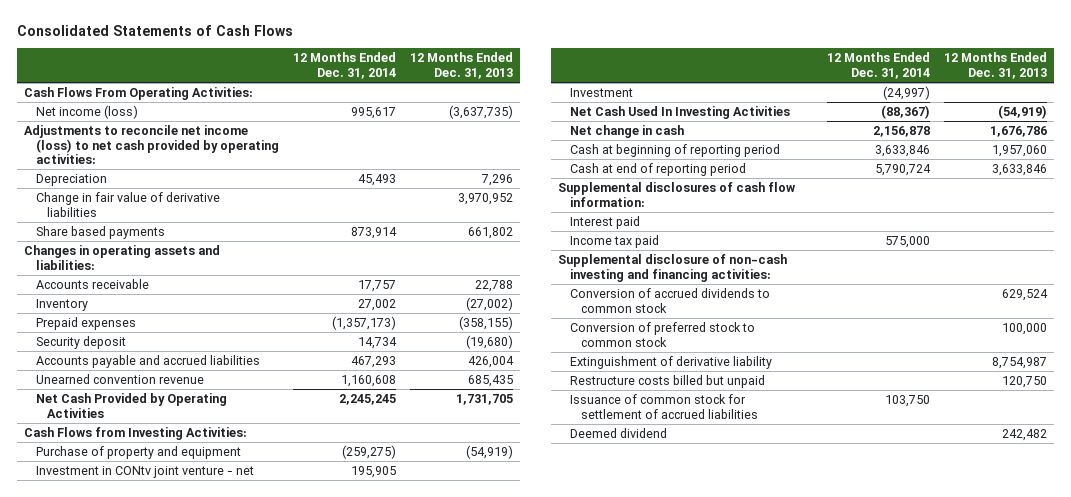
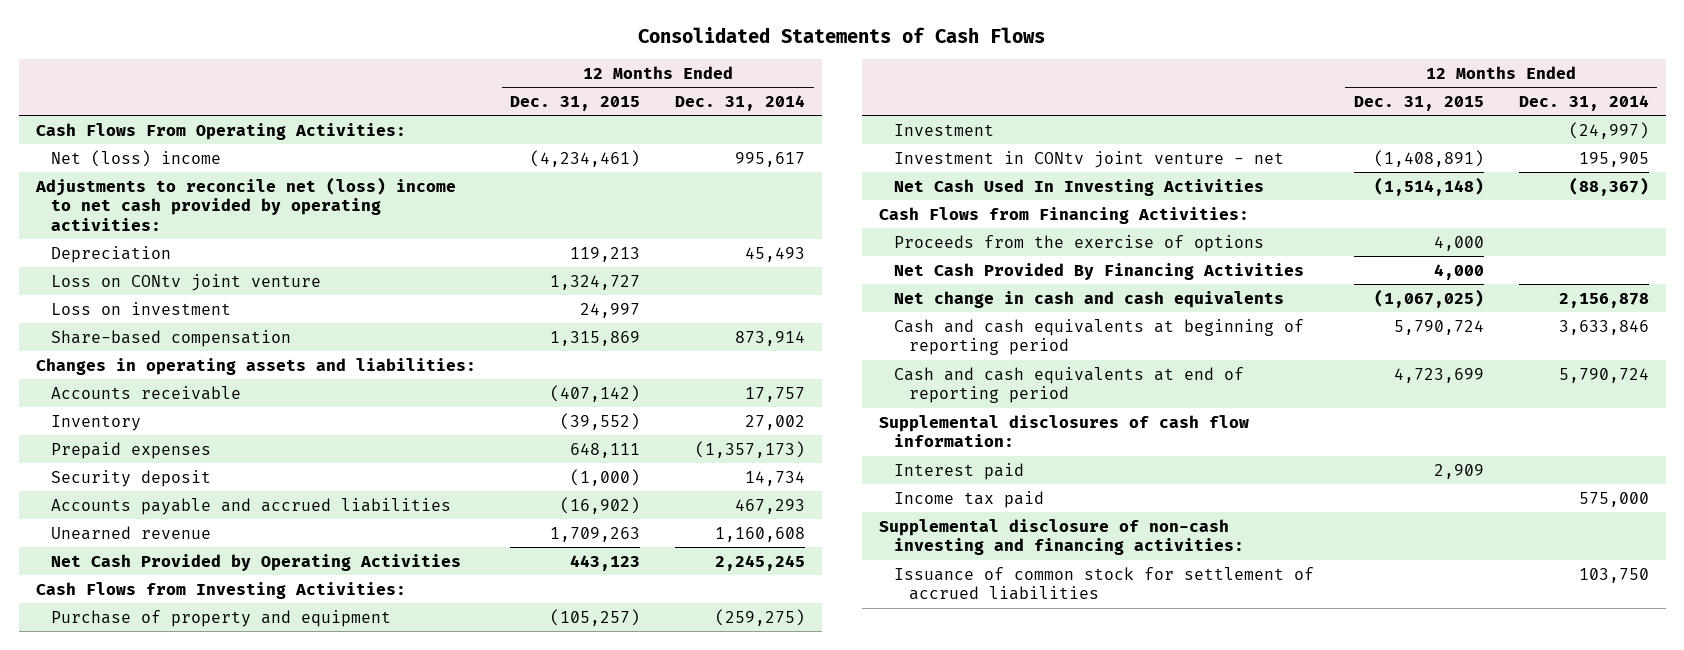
- | 12 Months Ended Dec. 31, 2014 | 12 Months Ended Dec. 31, 2013
+ | 12 Months Ended Dec. 31, 2015 | 12 Months Ended Dec. 31, 2014
- Net income (loss) | 995,617 | (3,637,735)
- Adjustments to reconcile net income (loss) to net cash provided by operating activities:
+ Net (loss) income | (4,234,461) | 995,617
+ Adjustments to reconcile net (loss) income to net cash provided by operating activities:
- Change in fair value of derivative liabilities | | 3,970,952
- Share based payments | 873,914 | 661,802
+ Loss on CONtv joint venture | 1,324,727 |
+ Loss on investment | 24,997 |
+ Share-based compensation | 1,315,869 | 873,914
- Unearned convention revenue | 1,160,608 | 685,435
+ Unearned revenue | 1,709,263 | 1,160,608
moved down: Investment in CONtv joint venture - net | (1,408,891) | 195,905
- Net change in cash | 2,156,878 | 1,676,786
- Cash at beginning of reporting period | 3,633,846 | 1,957,060
- Cash at end of reporting period | 5,790,724 | 3,633,846
+ Cash Flows from Financing Activities:
+ Proceeds from the exercise of options | 4,000 |
+ Net Cash Provided By Financing Activities | 4,000 |
+ Net change in cash and cash equivalents | (1,067,025) | 2,156,878
+ Cash and cash equivalents at beginning of reporting period | 5,790,724 | 3,633,846
+ Cash and cash equivalents at end of reporting period | 4,723,699 | 5,790,724
- Conversion of accrued dividends to common stock | | 629,524
- Conversion of preferred stock to common stock | | 100,000
- Extinguishment of derivative liability | | 8,754,987
- Restructure costs billed but unpaid | | 120,750
- Deemed dividend | | 242,482

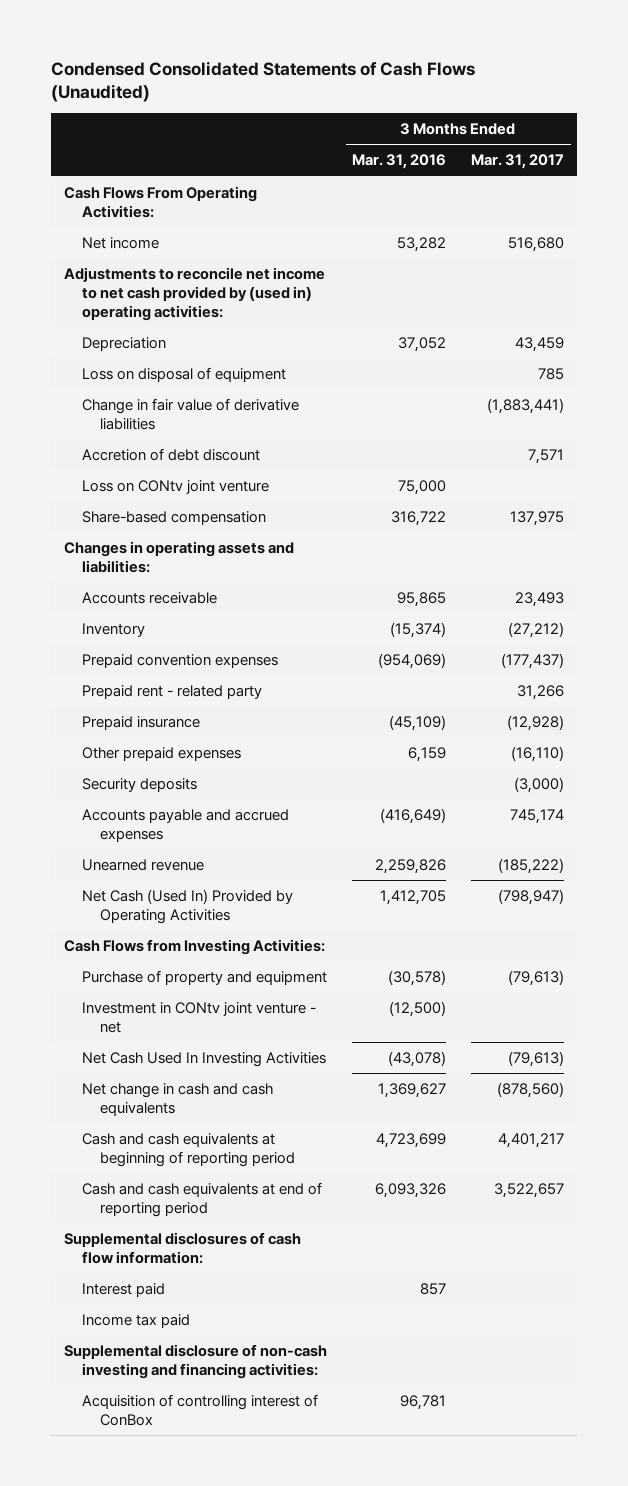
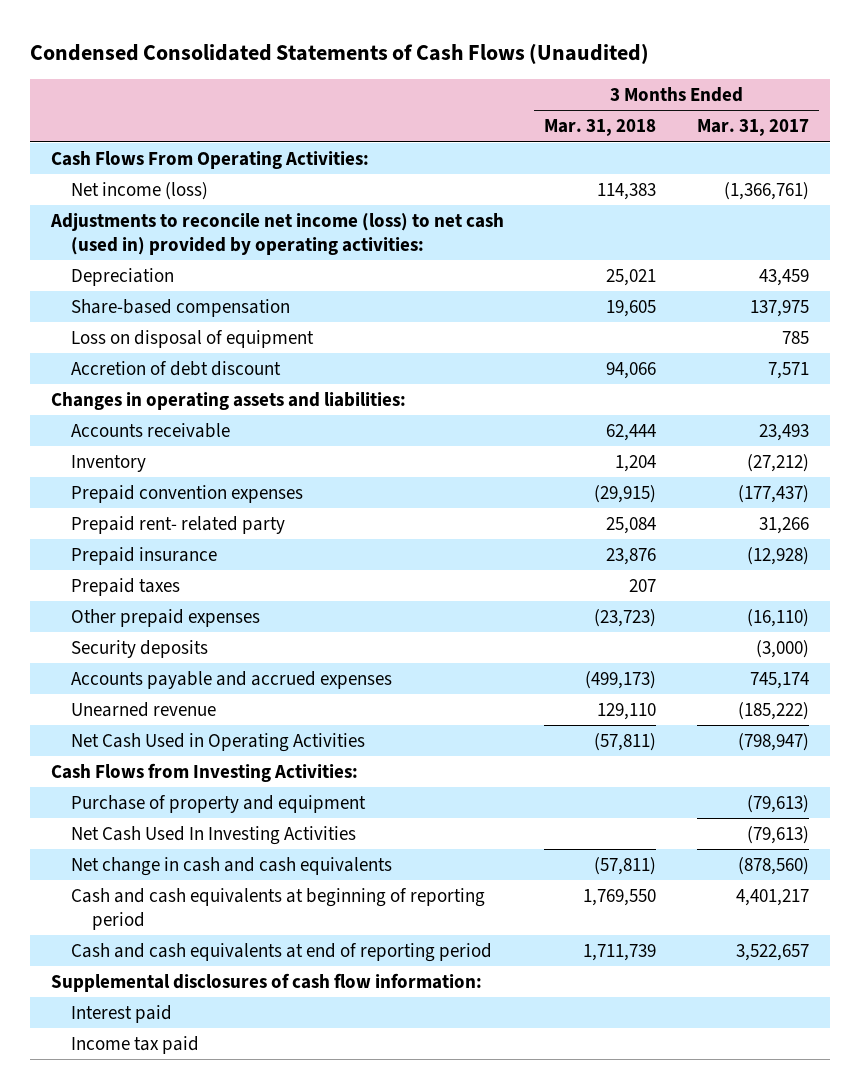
- | 3 Months Ended Mar. 31, 2016 | 3 Months Ended Mar. 31, 2017
+ | 3 Months Ended Mar. 31, 2018 | 3 Months Ended Mar. 31, 2017
- Net income | 53,282 | 516,680
- Adjustments to reconcile net income to net cash provided by (used in) operating activities:
+ Net income (loss) | 114,383 | (1,366,761)
+ Adjustments to reconcile net income (loss) to net cash (used in) provided by operating activities:
moved up: Share-based compensation | 19,605 | 137,975
- Change in fair value of derivative liabilities | | (1,883,441)
- Loss on CONtv joint venture | 75,000 |
- Prepaid rent - related party | | 31,266
+ Prepaid rent- related party | 25,084 | 31,266
+ Prepaid taxes | 207 |
- Net Cash (Used In) Provided by Operating Activities | 1,412,705 | (798,947)
+ Net Cash Used in Operating Activities | (57,811) | (798,947)
- Investment in CONtv joint venture - net | (12,500) |
- Supplemental disclosure of non-cash investing and financing activities:
- Acquisition of controlling interest of ConBox | 96,781 |

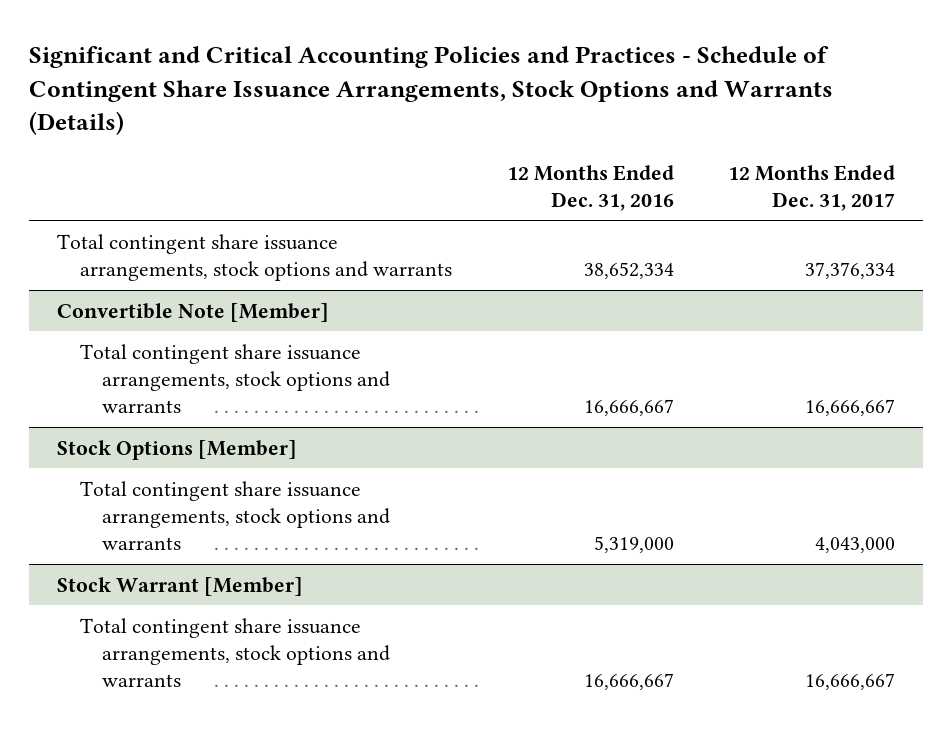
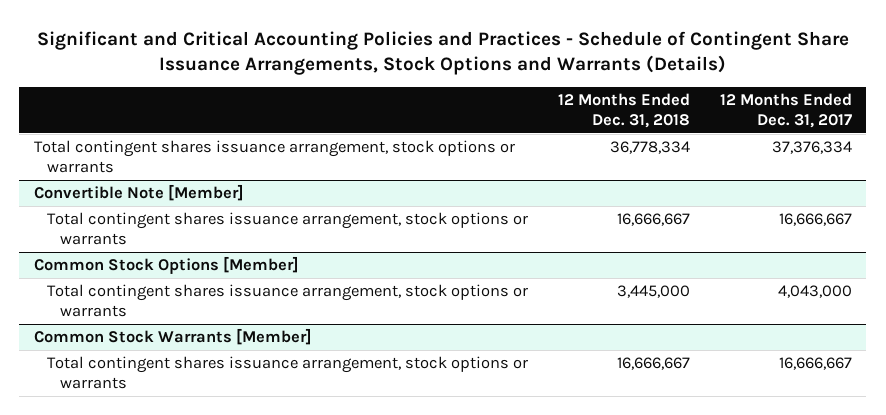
- | 12 Months Ended Dec. 31, 2016 | 12 Months Ended Dec. 31, 2017
+ | 12 Months Ended Dec. 31, 2018 | 12 Months Ended Dec. 31, 2017
- Total contingent share issuance arrangements, stock options and warrants | 38,652,334 | 37,376,334
+ Total contingent shares issuance arrangement, stock options or warrants | 36,778,334 | 37,376,334
@ Convertible Note [Member]
- Total contingent share issuance arrangements, stock options and warrants | 16,666,667 | 16,666,667
- Stock Options [Member]
- Total contingent share issuance arrangements, stock options and warrants | 5,319,000 | 4,043,000
- Stock Warrant [Member]
- Total contingent share issuance arrangements, stock options and warrants | 16,666,667 | 16,666,667
@ Convertible Note [Member]
+ Total contingent shares issuance arrangement, stock options or warrants | 16,666,667 | 16,666,667
+ Common Stock Options [Member]
+ Total contingent shares issuance arrangement, stock options or warrants | 3,445,000 | 4,043,000
+ Common Stock Warrants [Member]
+ Total contingent shares issuance arrangement, stock options or warrants | 16,666,667 | 16,666,667

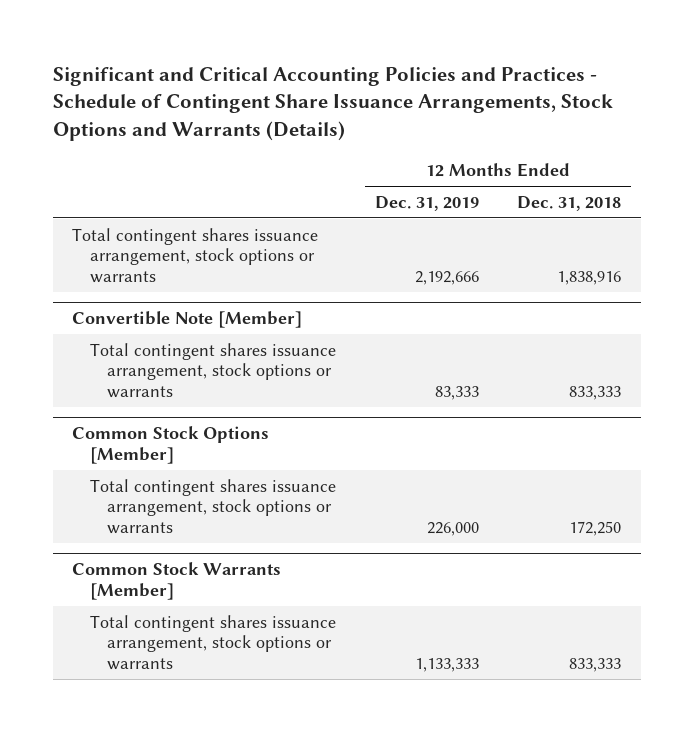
- | 12 Months Ended Dec. 31, 2018 | 12 Months Ended Dec. 31, 2017
+ | 12 Months Ended Dec. 31, 2019 | 12 Months Ended Dec. 31, 2018
- Total contingent shares issuance arrangement, stock options or warrants | 36,778,334 | 37,376,334
+ Total contingent shares issuance arrangement, stock options or warrants | 2,192,666 | 1,838,916
@ Convertible Note [Member]
- Total contingent shares issuance arrangement, stock options or warrants | 16,666,667 | 16,666,667
+ Total contingent shares issuance arrangement, stock options or warrants | 83,333 | 833,333
@ Common Stock Options [Member]
- Total contingent shares issuance arrangement, stock options or warrants | 3,445,000 | 4,043,000
+ Total contingent shares issuance arrangement, stock options or warrants | 226,000 | 172,250
@ Common Stock Warrants [Member]
- Total contingent shares issuance arrangement, stock options or warrants | 16,666,667 | 16,666,667
+ Total contingent shares issuance arrangement, stock options or warrants | 1,133,333 | 833,333

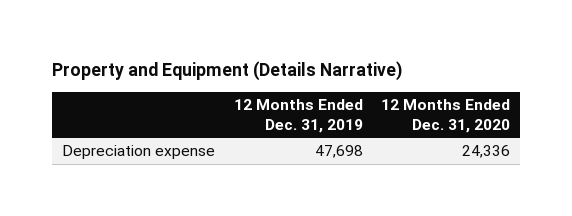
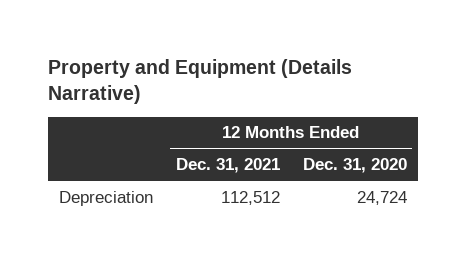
- | 12 Months Ended Dec. 31, 2019 | 12 Months Ended Dec. 31, 2020
+ | 12 Months Ended Dec. 31, 2021 | 12 Months Ended Dec. 31, 2020
- Depreciation expense | 47,698 | 24,336
+ Depreciation | 112,512 | 24,724

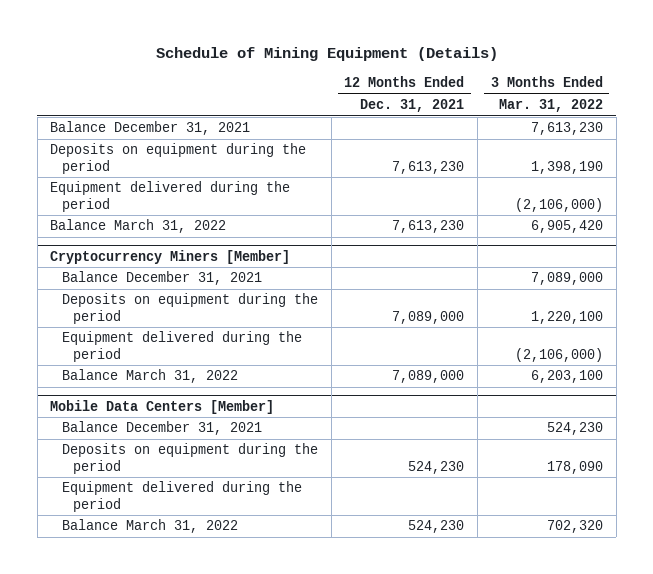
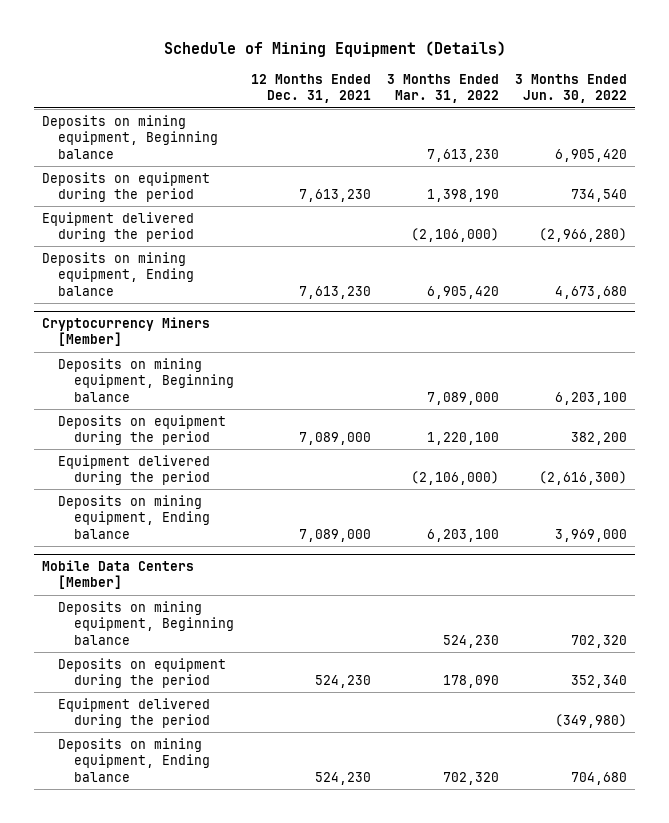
- | 12 Months Ended Dec. 31, 2021 | 3 Months Ended Mar. 31, 2022
+ | 12 Months Ended Dec. 31, 2021 | 3 Months Ended Mar. 31, 2022 | 3 Months Ended Jun. 30, 2022
- Balance December 31, 2021 | | 7,613,230
+ Deposits on mining equipment, Beginning balance | | 7,613,230 | 6,905,420
- Balance March 31, 2022 | 7,613,230 | 6,905,420
+ Deposits on mining equipment, Ending balance | 7,613,230 | 6,905,420 | 4,673,680
@ Cryptocurrency Miners [Member]
- Balance December 31, 2021 | | 7,089,000
+ Deposits on mining equipment, Beginning balance | | 7,089,000 | 6,203,100
- Balance March 31, 2022 | 7,089,000 | 6,203,100
+ Deposits on mining equipment, Ending balance | 7,089,000 | 6,203,100 | 3,969,000
@ Mobile Data Centers [Member]
- Balance December 31, 2021 | | 524,230
+ Deposits on mining equipment, Beginning balance | | 524,230 | 702,320
- Balance March 31, 2022 | 524,230 | 702,320
+ Deposits on mining equipment, Ending balance | 524,230 | 702,320 | 704,680

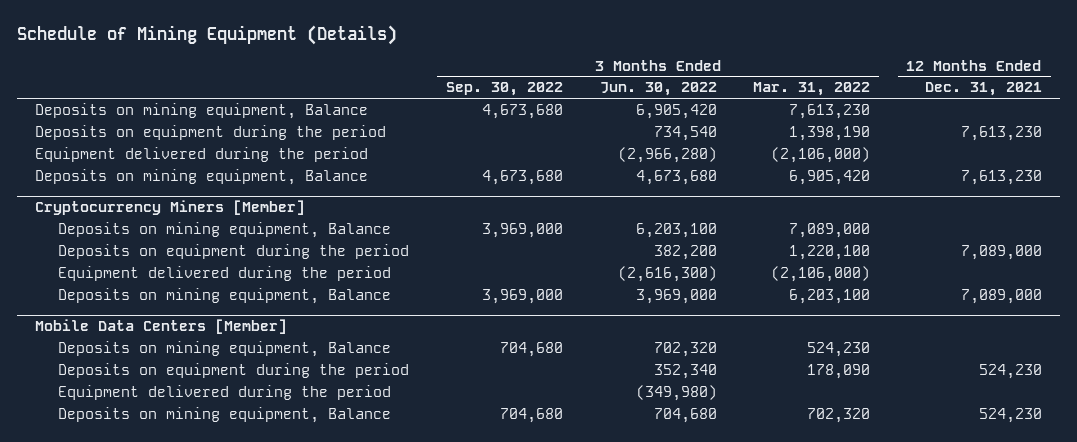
- | 12 Months Ended Dec. 31, 2021 | 3 Months Ended Mar. 31, 2022 | 3 Months Ended Jun. 30, 2022
+ | 3 Months Ended Sep. 30, 2022 | 3 Months Ended Jun. 30, 2022 | 3 Months Ended Mar. 31, 2022 | 12 Months Ended Dec. 31, 2021
- Deposits on mining equipment, Beginning balance | | 7,613,230 | 6,905,420
+ Deposits on mining equipment, Balance | 4,673,680 | 6,905,420 | 7,613,230 |
- Deposits on mining equipment, Ending balance | 7,613,230 | 6,905,420 | 4,673,680
+ Deposits on mining equipment, Balance | 4,673,680 | 4,673,680 | 6,905,420 | 7,613,230
@ Cryptocurrency Miners [Member]
- Deposits on mining equipment, Beginning balance | | 7,089,000 | 6,203,100
+ Deposits on mining equipment, Balance | 3,969,000 | 6,203,100 | 7,089,000 |
- Deposits on mining equipment, Ending balance | 7,089,000 | 6,203,100 | 3,969,000
+ Deposits on mining equipment, Balance | 3,969,000 | 3,969,000 | 6,203,100 | 7,089,000
@ Mobile Data Centers [Member]
- Deposits on mining equipment, Beginning balance | | 524,230 | 702,320
+ Deposits on mining equipment, Balance | 704,680 | 702,320 | 524,230 |
- Deposits on mining equipment, Ending balance | 524,230 | 702,320 | 704,680
+ Deposits on mining equipment, Balance | 704,680 | 704,680 | 702,320 | 524,230

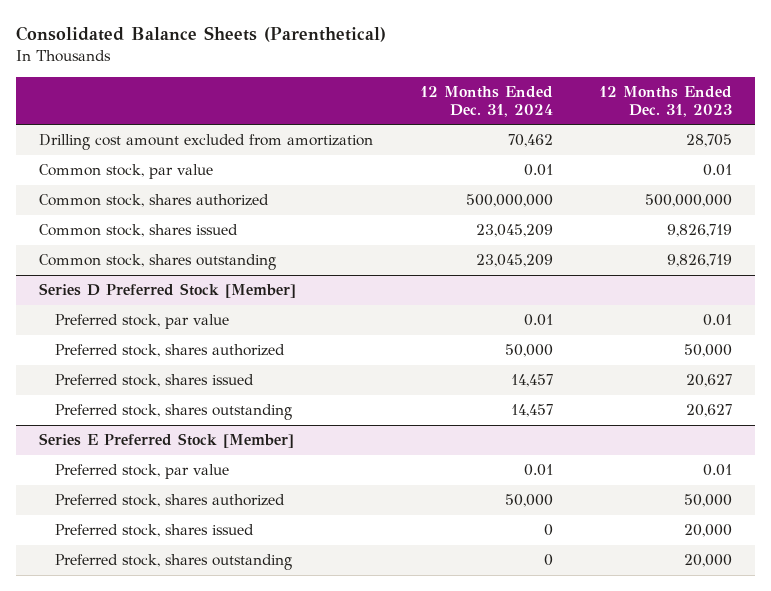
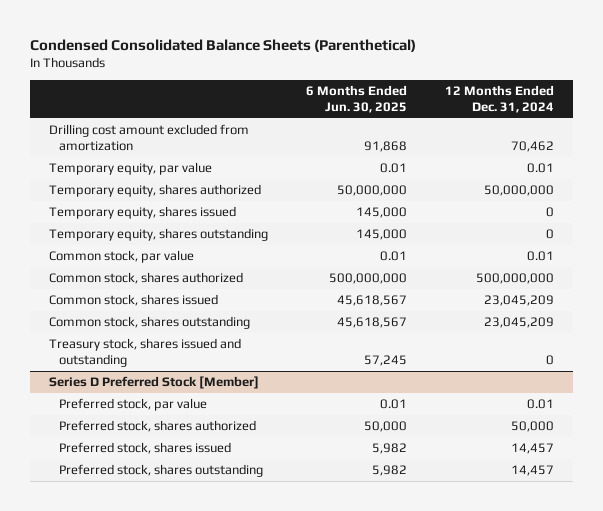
- Consolidated Balance Sheets (Parenthetical)
+ Condensed Consolidated Balance Sheets (Parenthetical)
- | 12 Months Ended Dec. 31, 2024 | 12 Months Ended Dec. 31, 2023
+ | 6 Months Ended Jun. 30, 2025 | 12 Months Ended Dec. 31, 2024
+ Temporary equity, par value | 0.01 | 0.01
+ Temporary equity, shares authorized | 50,000,000 | 50,000,000
+ Temporary equity, shares issued | 145,000 | 0
+ Temporary equity, shares outstanding | 145,000 | 0
+ Treasury stock, shares issued and outstanding | 57,245 | 0
- Series E Preferred Stock [Member]
- Preferred stock, par value | 0.01 | 0.01
- Preferred stock, shares authorized | 50,000 | 50,000
- Preferred stock, shares issued | 0 | 20,000
- Preferred stock, shares outstanding | 0 | 20,000

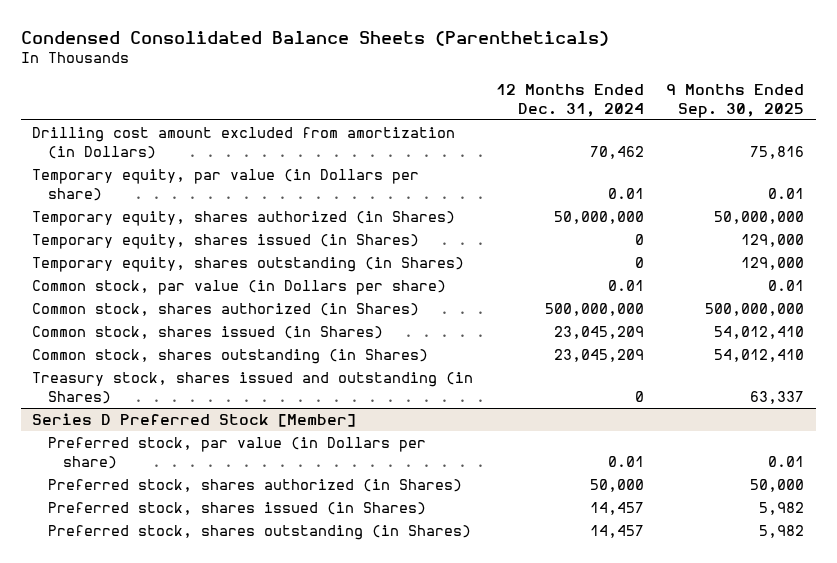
- Condensed Consolidated Balance Sheets (Parenthetical)
+ Condensed Consolidated Balance Sheets (Parentheticals)
- | 6 Months Ended Jun. 30, 2025 | 12 Months Ended Dec. 31, 2024
+ | 12 Months Ended Dec. 31, 2024 | 9 Months Ended Sep. 30, 2025
- Drilling cost amount excluded from amortization | 91,868 | 70,462
- Temporary equity, par value | 0.01 | 0.01
- Temporary equity, shares authorized | 50,000,000 | 50,000,000
- Temporary equity, shares issued | 145,000 | 0
- Temporary equity, shares outstanding | 145,000 | 0
- Common stock, par value | 0.01 | 0.01
- Common stock, shares authorized | 500,000,000 | 500,000,000
- Common stock, shares issued | 45,618,567 | 23,045,209
- Common stock, shares outstanding | 45,618,567 | 23,045,209
- Treasury stock, shares issued and outstanding | 57,245 | 0
+ Drilling cost amount excluded from amortization (in Dollars) | 70,462 | 75,816
+ Temporary equity, par value (in Dollars per share) | 0.01 | 0.01
+ Temporary equity, shares authorized (in Shares) | 50,000,000 | 50,000,000
+ Temporary equity, shares issued (in Shares) | 0 | 129,000
+ Temporary equity, shares outstanding (in Shares) | 0 | 129,000
+ Common stock, par value (in Dollars per share) | 0.01 | 0.01
+ Common stock, shares authorized (in Shares) | 500,000,000 | 500,000,000
+ Common stock, shares issued (in Shares) | 23,045,209 | 54,012,410
+ Common stock, shares outstanding (in Shares) | 23,045,209 | 54,012,410
+ Treasury stock, shares issued and outstanding (in Shares) | 0 | 63,337
@ Series D Preferred Stock [Member]
- Preferred stock, par value | 0.01 | 0.01
- Preferred stock, shares authorized | 50,000 | 50,000
- Preferred stock, shares issued | 5,982 | 14,457
- Preferred stock, shares outstanding | 5,982 | 14,457
+ Preferred stock, par value (in Dollars per share) | 0.01 | 0.01
+ Preferred stock, shares authorized (in Shares) | 50,000 | 50,000
+ Preferred stock, shares issued (in Shares) | 14,457 | 5,982
+ Preferred stock, shares outstanding (in Shares) | 14,457 | 5,982

